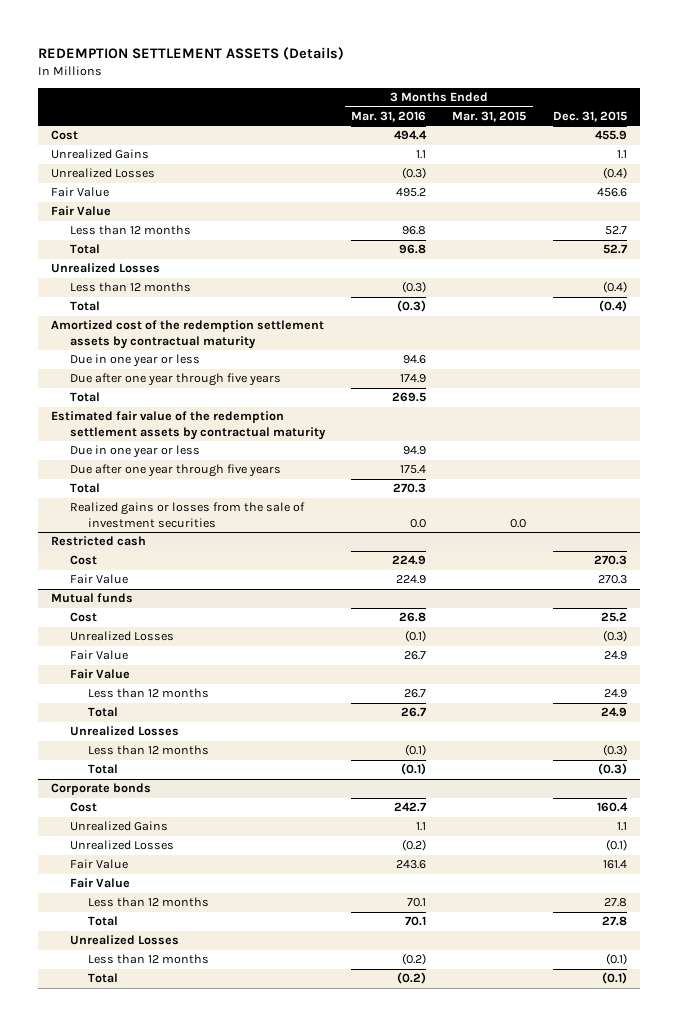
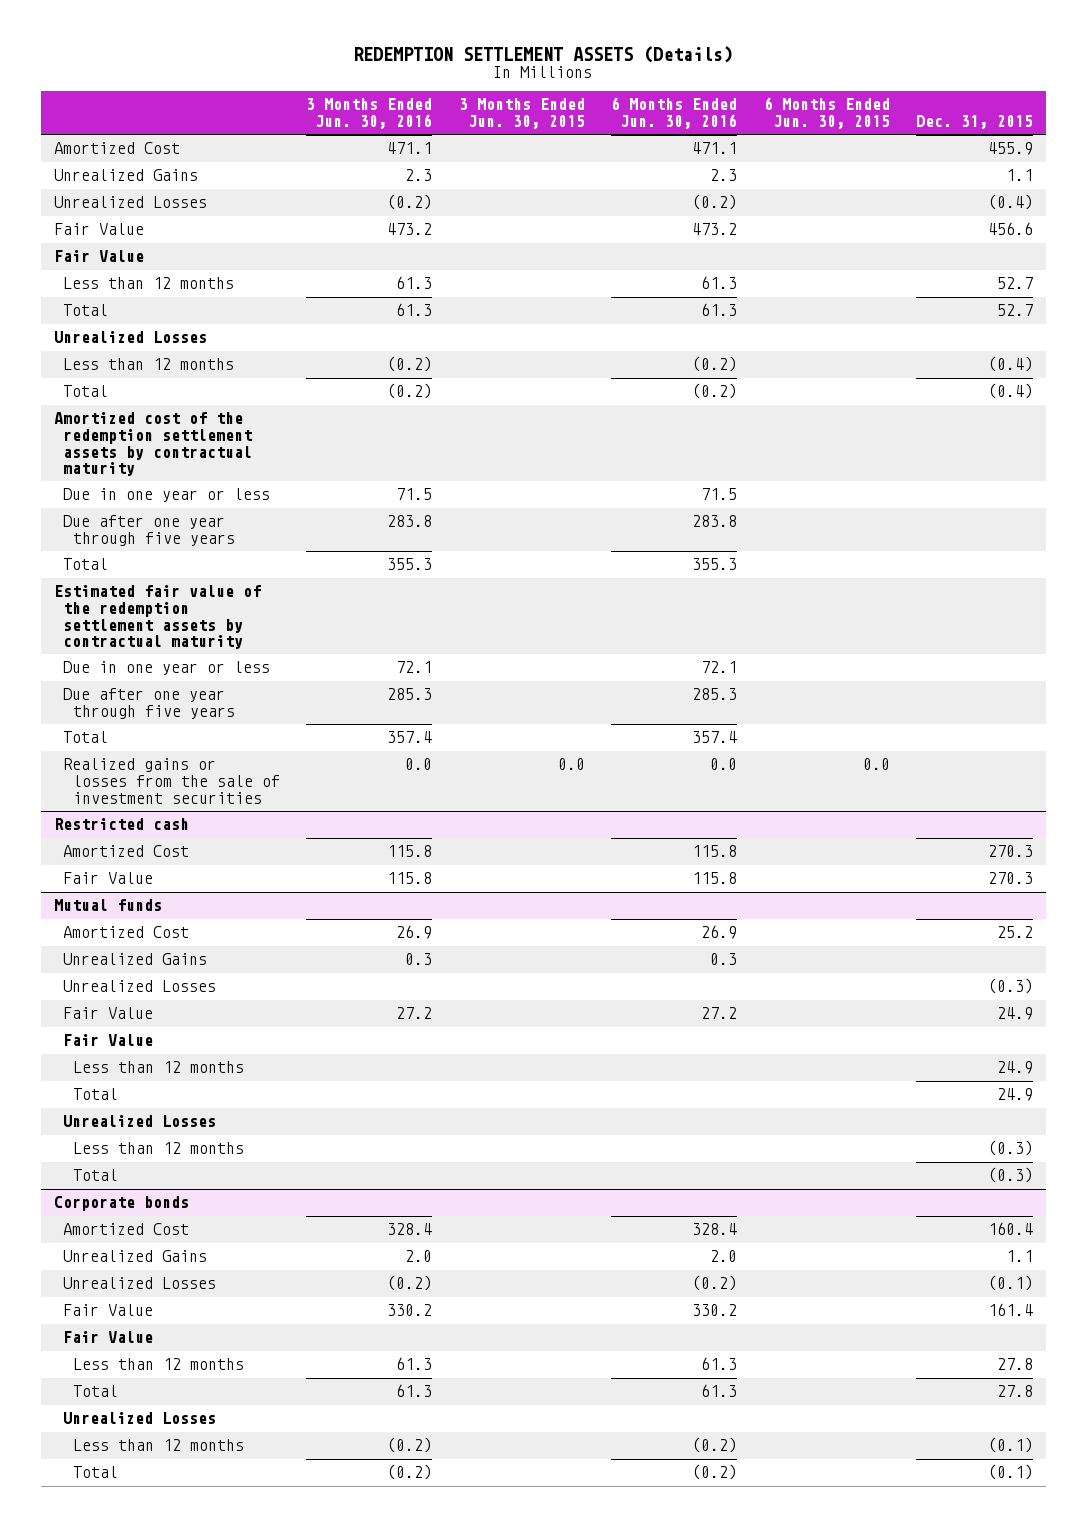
- | 3 Months Ended Mar. 31, 2016 | 3 Months Ended Mar. 31, 2015 | Dec. 31, 2015
+ | 3 Months Ended Jun. 30, 2016 | 3 Months Ended Jun. 30, 2015 | 6 Months Ended Jun. 30, 2016 | 6 Months Ended Jun. 30, 2015 | Dec. 31, 2015
- Cost | 494.4 | | 455.9
+ Amortized Cost | 471.1 | | 471.1 | | 455.9
@ Restricted cash
- Cost | 224.9 | | 270.3
+ Amortized Cost | 115.8 | | 115.8 | | 270.3
@ Mutual funds
- Cost | 26.8 | | 25.2
+ Amortized Cost | 26.9 | | 26.9 | | 25.2
+ Unrealized Gains | 0.3 | | 0.3 | |
@ Corporate bonds
- Cost | 242.7 | | 160.4
+ Amortized Cost | 328.4 | | 328.4 | | 160.4

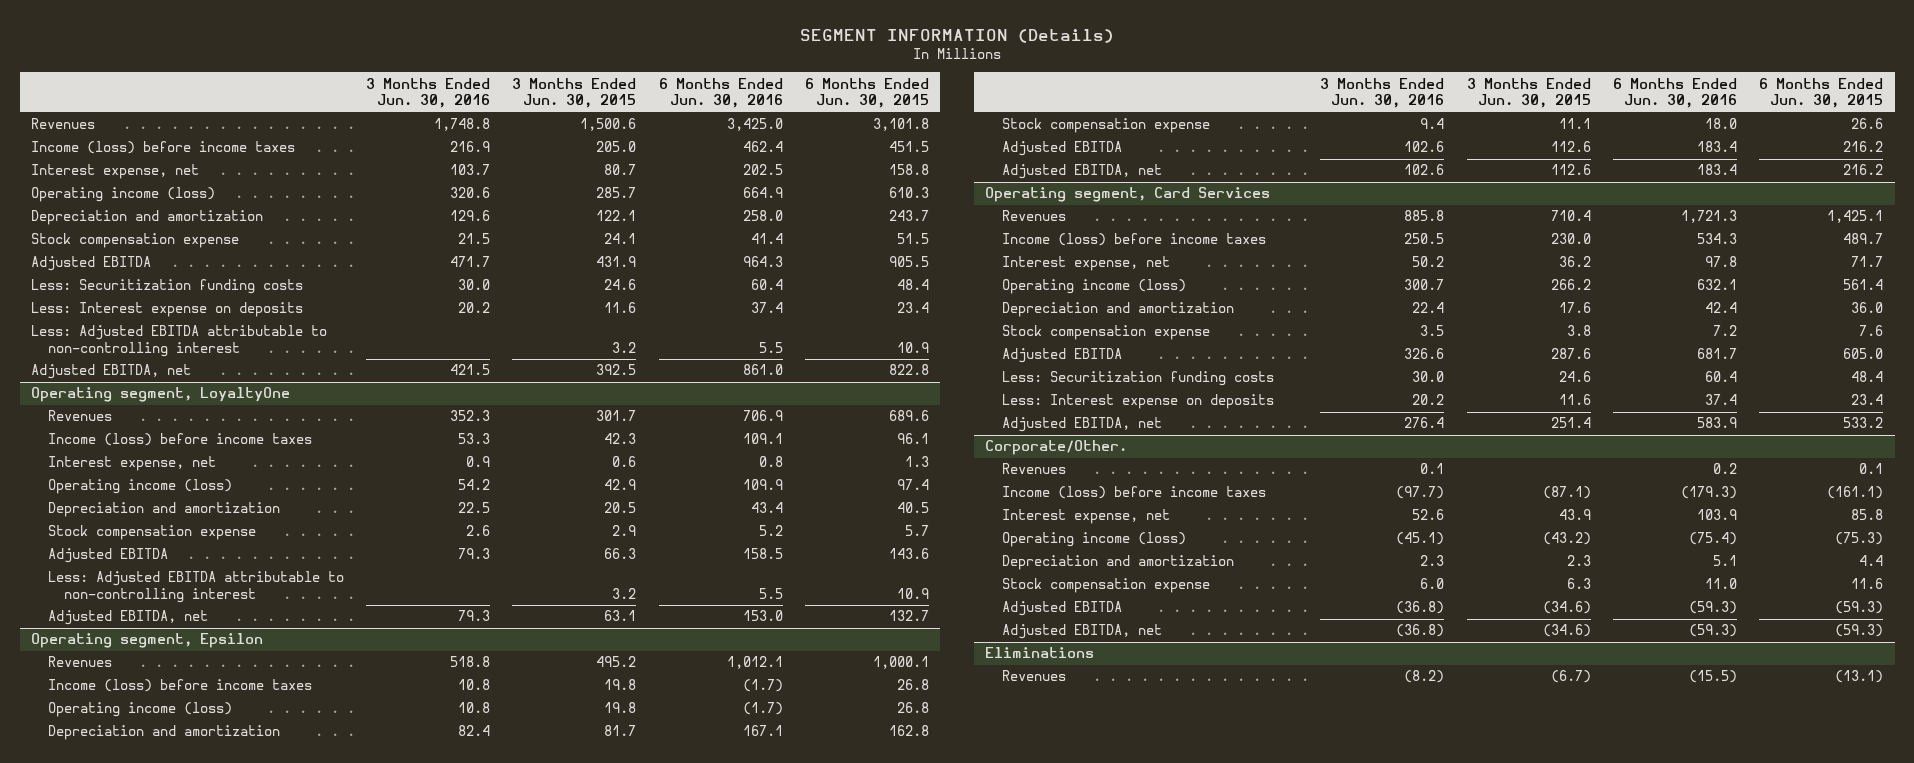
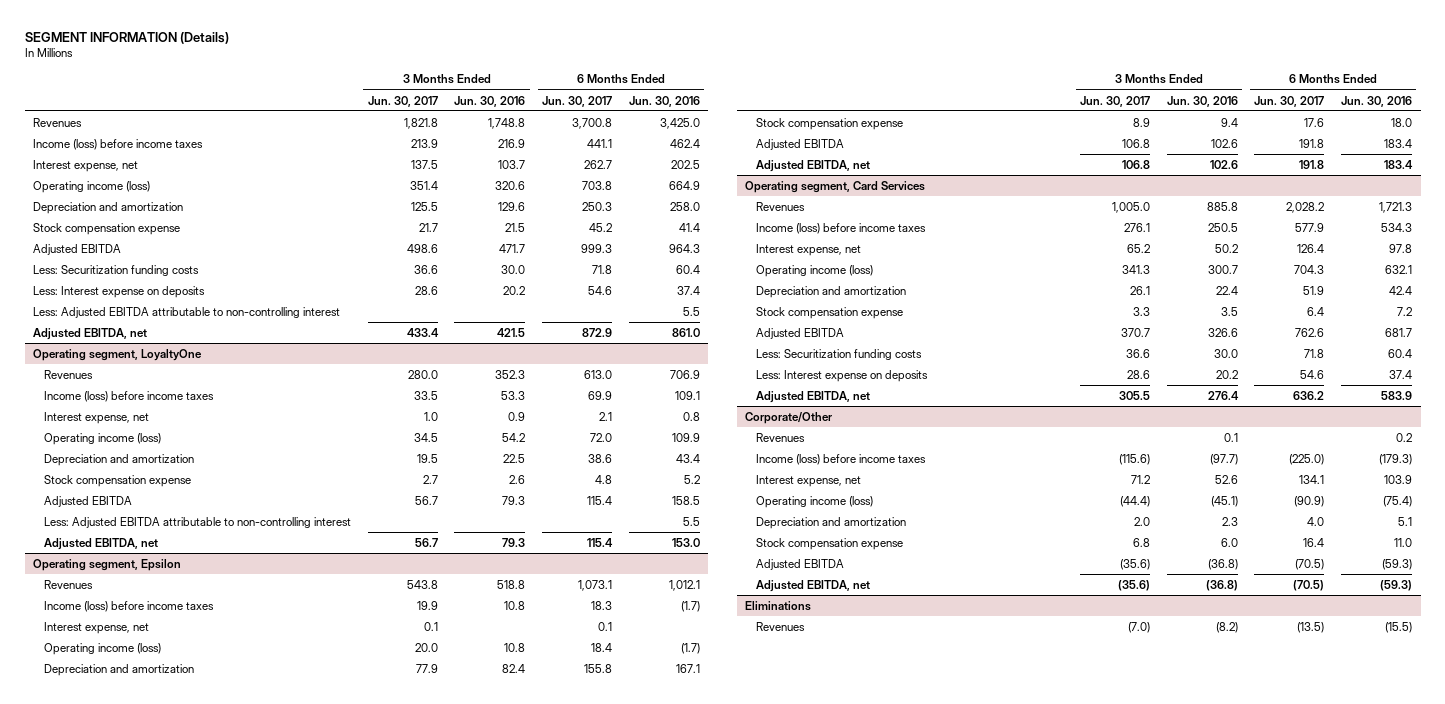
- | 3 Months Ended Jun. 30, 2016 | 3 Months Ended Jun. 30, 2015 | 6 Months Ended Jun. 30, 2016 | 6 Months Ended Jun. 30, 2015
+ | 3 Months Ended Jun. 30, 2017 | 3 Months Ended Jun. 30, 2016 | 6 Months Ended Jun. 30, 2017 | 6 Months Ended Jun. 30, 2016
@ Operating segment, Epsilon
+ Interest expense, net | 0.1 | | 0.1 |
- Corporate/Other.
+ Corporate/Other

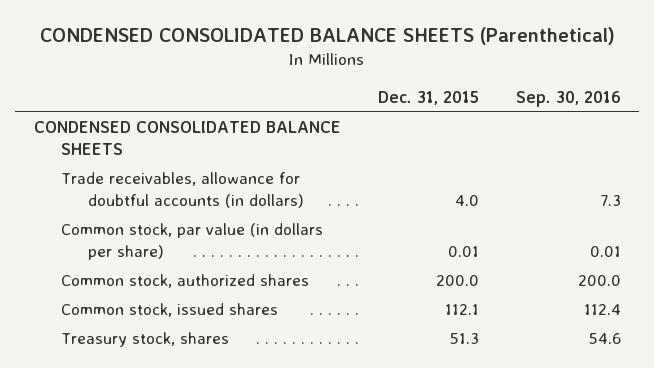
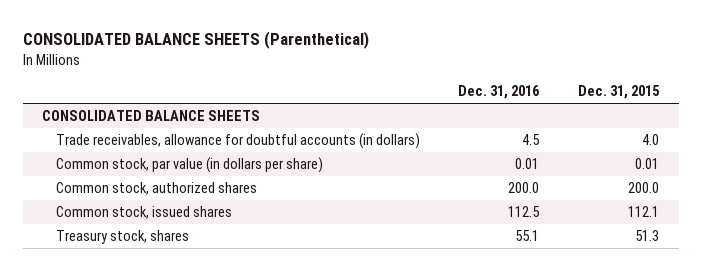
- CONDENSED CONSOLIDATED BALANCE SHEETS (Parenthetical)
+ CONSOLIDATED BALANCE SHEETS (Parenthetical)
- | Dec. 31, 2015 | Sep. 30, 2016
+ | Dec. 31, 2016 | Dec. 31, 2015
- CONDENSED CONSOLIDATED BALANCE SHEETS
+ CONSOLIDATED BALANCE SHEETS

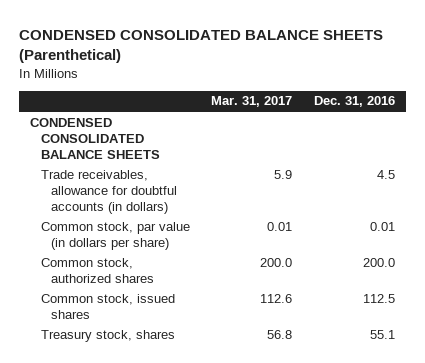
- CONSOLIDATED BALANCE SHEETS (Parenthetical)
+ CONDENSED CONSOLIDATED BALANCE SHEETS (Parenthetical)
- | Dec. 31, 2016 | Dec. 31, 2015
+ | Mar. 31, 2017 | Dec. 31, 2016
- CONSOLIDATED BALANCE SHEETS
+ CONDENSED CONSOLIDATED BALANCE SHEETS

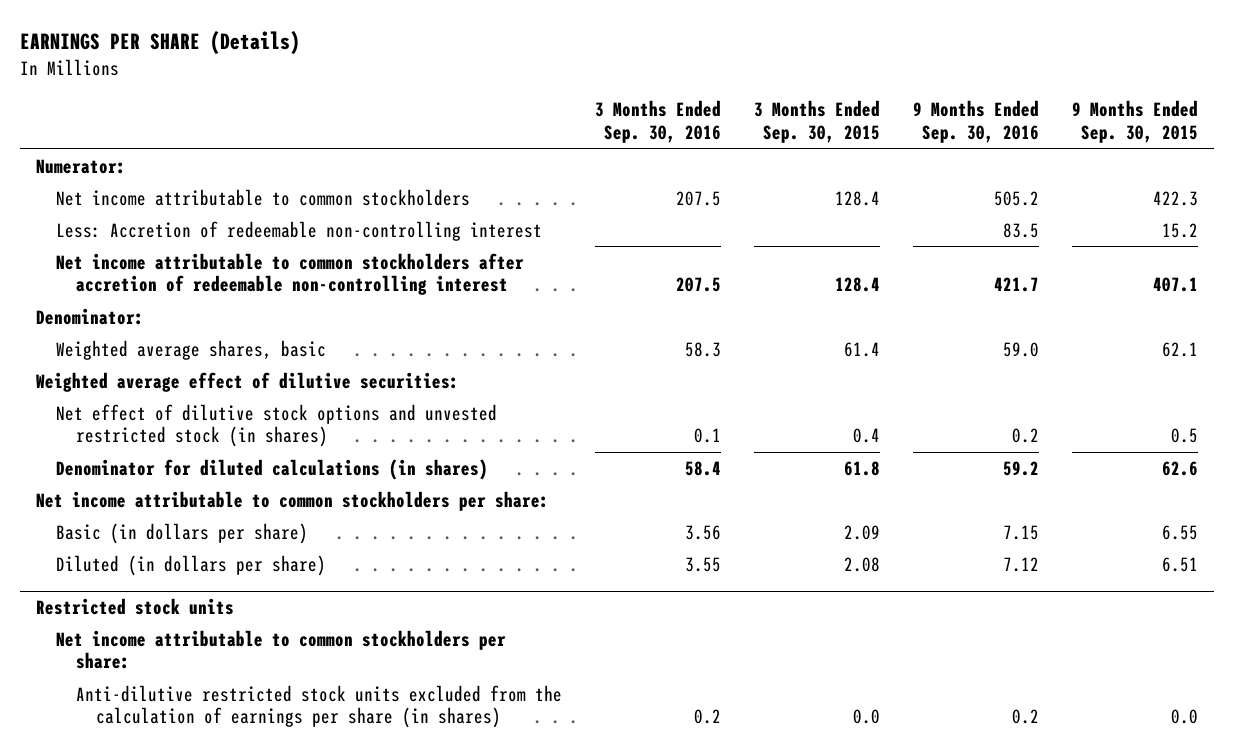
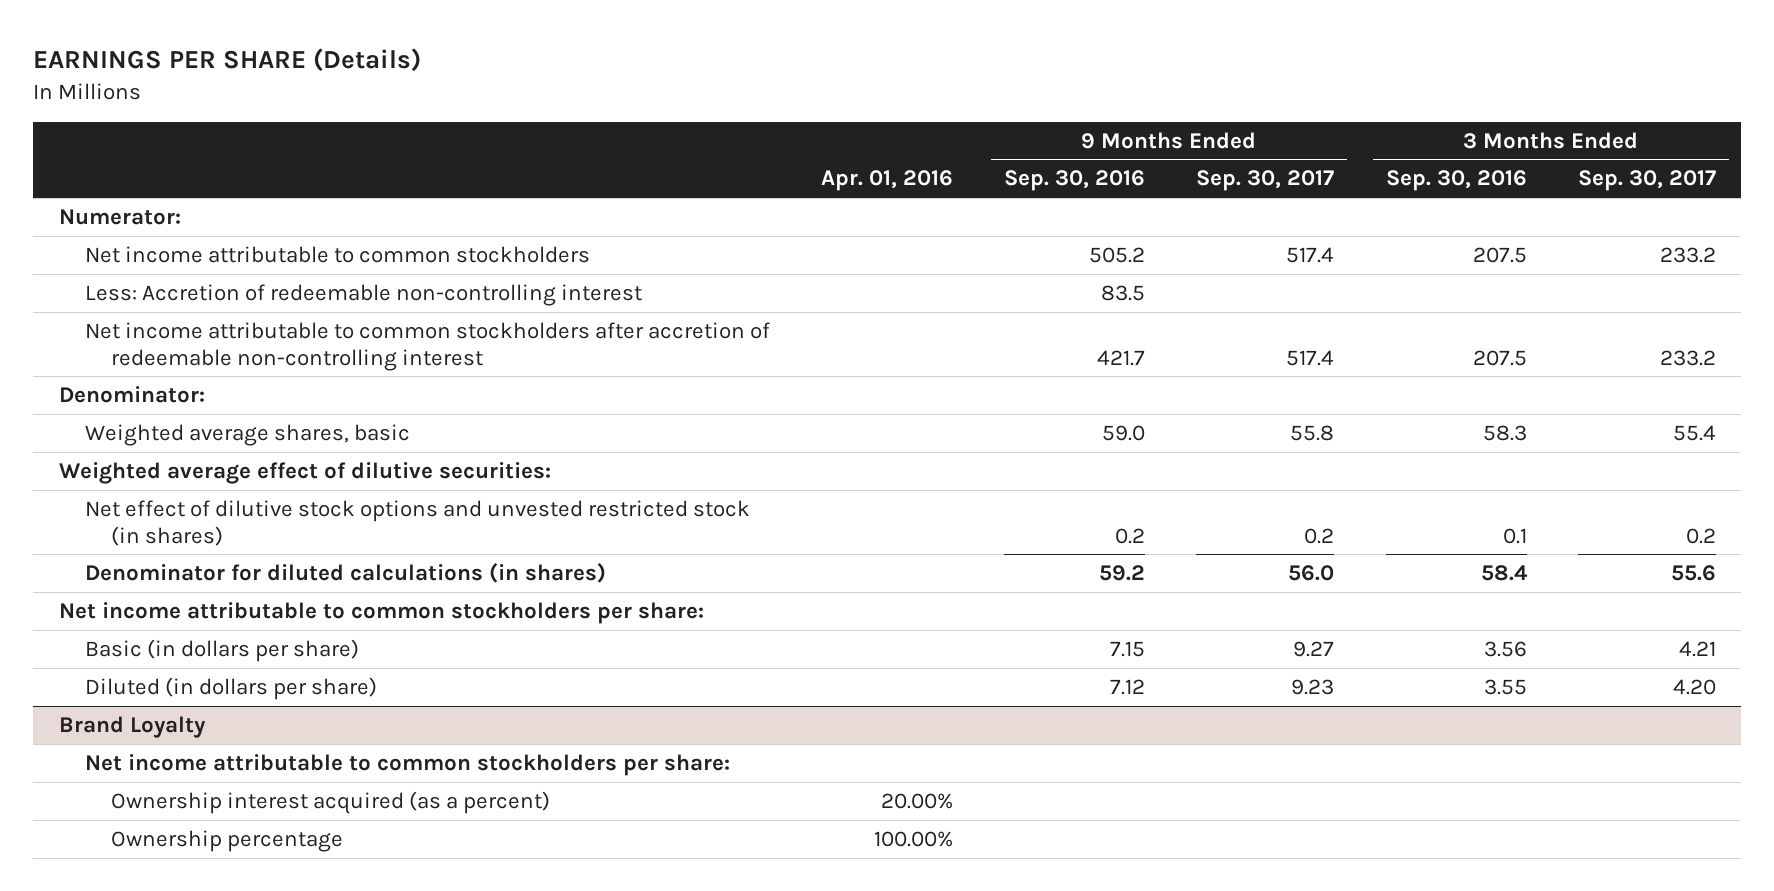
- | 3 Months Ended Sep. 30, 2016 | 3 Months Ended Sep. 30, 2015 | 9 Months Ended Sep. 30, 2016 | 9 Months Ended Sep. 30, 2015
+ | Apr. 01, 2016 | 9 Months Ended Sep. 30, 2016 | 9 Months Ended Sep. 30, 2017 | 3 Months Ended Sep. 30, 2016 | 3 Months Ended Sep. 30, 2017
- Restricted stock units
+ Brand Loyalty
- Anti-dilutive restricted stock units excluded from the calculation of earnings per share (in shares) | 0.2 | 0.0 | 0.2 | 0.0
+ Ownership interest acquired (as a percent) | 20.00% | | | |
+ Ownership percentage | 100.00% | | | |

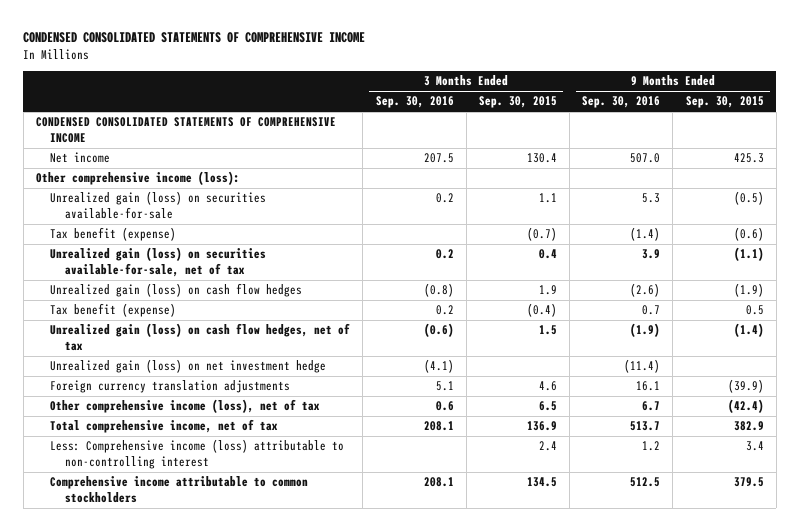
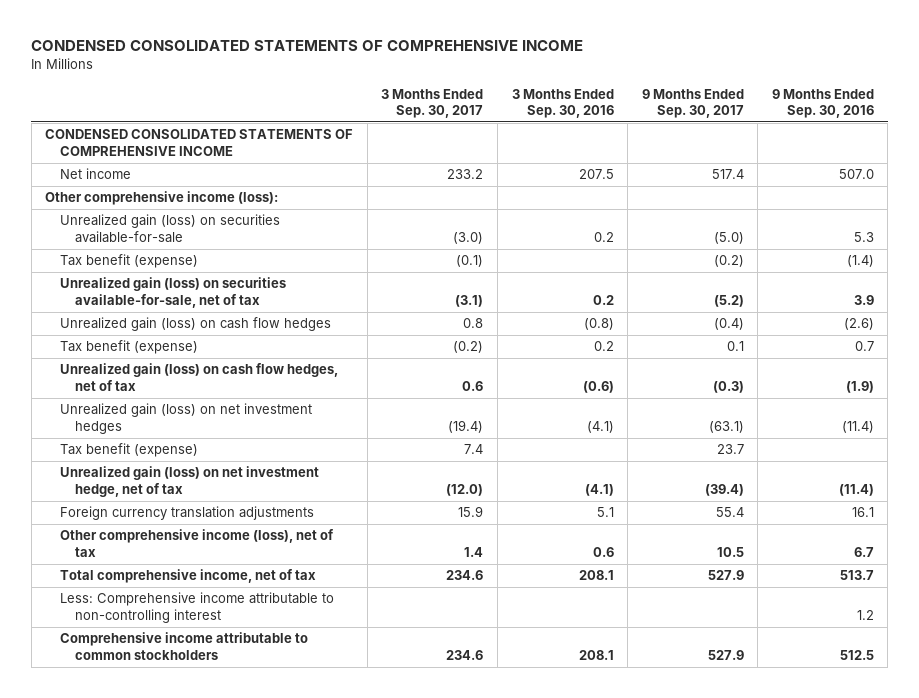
- | 3 Months Ended Sep. 30, 2016 | 3 Months Ended Sep. 30, 2015 | 9 Months Ended Sep. 30, 2016 | 9 Months Ended Sep. 30, 2015
+ | 3 Months Ended Sep. 30, 2017 | 3 Months Ended Sep. 30, 2016 | 9 Months Ended Sep. 30, 2017 | 9 Months Ended Sep. 30, 2016
- Unrealized gain (loss) on net investment hedge | (4.1) | | (11.4) |
+ Unrealized gain (loss) on net investment hedges | (19.4) | (4.1) | (63.1) | (11.4)
+ Tax benefit (expense) | 7.4 | | 23.7 |
+ Unrealized gain (loss) on net investment hedge, net of tax | (12.0) | (4.1) | (39.4) | (11.4)
- Less: Comprehensive income (loss) attributable to non-controlling interest | | 2.4 | 1.2 | 3.4
+ Less: Comprehensive income attributable to non-controlling interest | | | | 1.2

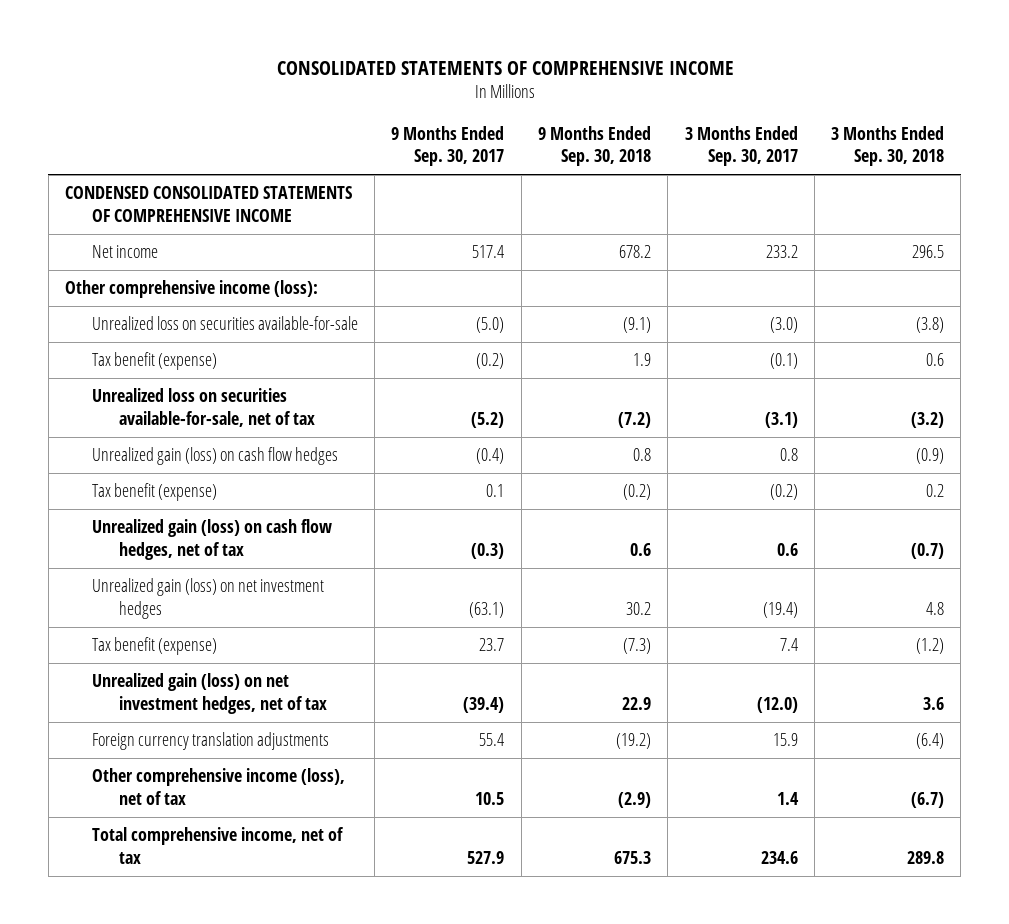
- CONDENSED CONSOLIDATED STATEMENTS OF COMPREHENSIVE INCOME
+ CONSOLIDATED STATEMENTS OF COMPREHENSIVE INCOME
- | 3 Months Ended Sep. 30, 2017 | 3 Months Ended Sep. 30, 2016 | 9 Months Ended Sep. 30, 2017 | 9 Months Ended Sep. 30, 2016
+ | 9 Months Ended Sep. 30, 2017 | 9 Months Ended Sep. 30, 2018 | 3 Months Ended Sep. 30, 2017 | 3 Months Ended Sep. 30, 2018
- Unrealized gain (loss) on securities available-for-sale | (3.0) | 0.2 | (5.0) | 5.3
+ Unrealized loss on securities available-for-sale | (5.0) | (9.1) | (3.0) | (3.8)
- Unrealized gain (loss) on securities available-for-sale, net of tax | (3.1) | 0.2 | (5.2) | 3.9
+ Unrealized loss on securities available-for-sale, net of tax | (5.2) | (7.2) | (3.1) | (3.2)
- Unrealized gain (loss) on net investment hedge, net of tax | (12.0) | (4.1) | (39.4) | (11.4)
+ Unrealized gain (loss) on net investment hedges, net of tax | (39.4) | 22.9 | (12.0) | 3.6
- Less: Comprehensive income attributable to non-controlling interest | | | | 1.2
- Comprehensive income attributable to common stockholders | 234.6 | 208.1 | 527.9 | 512.5

